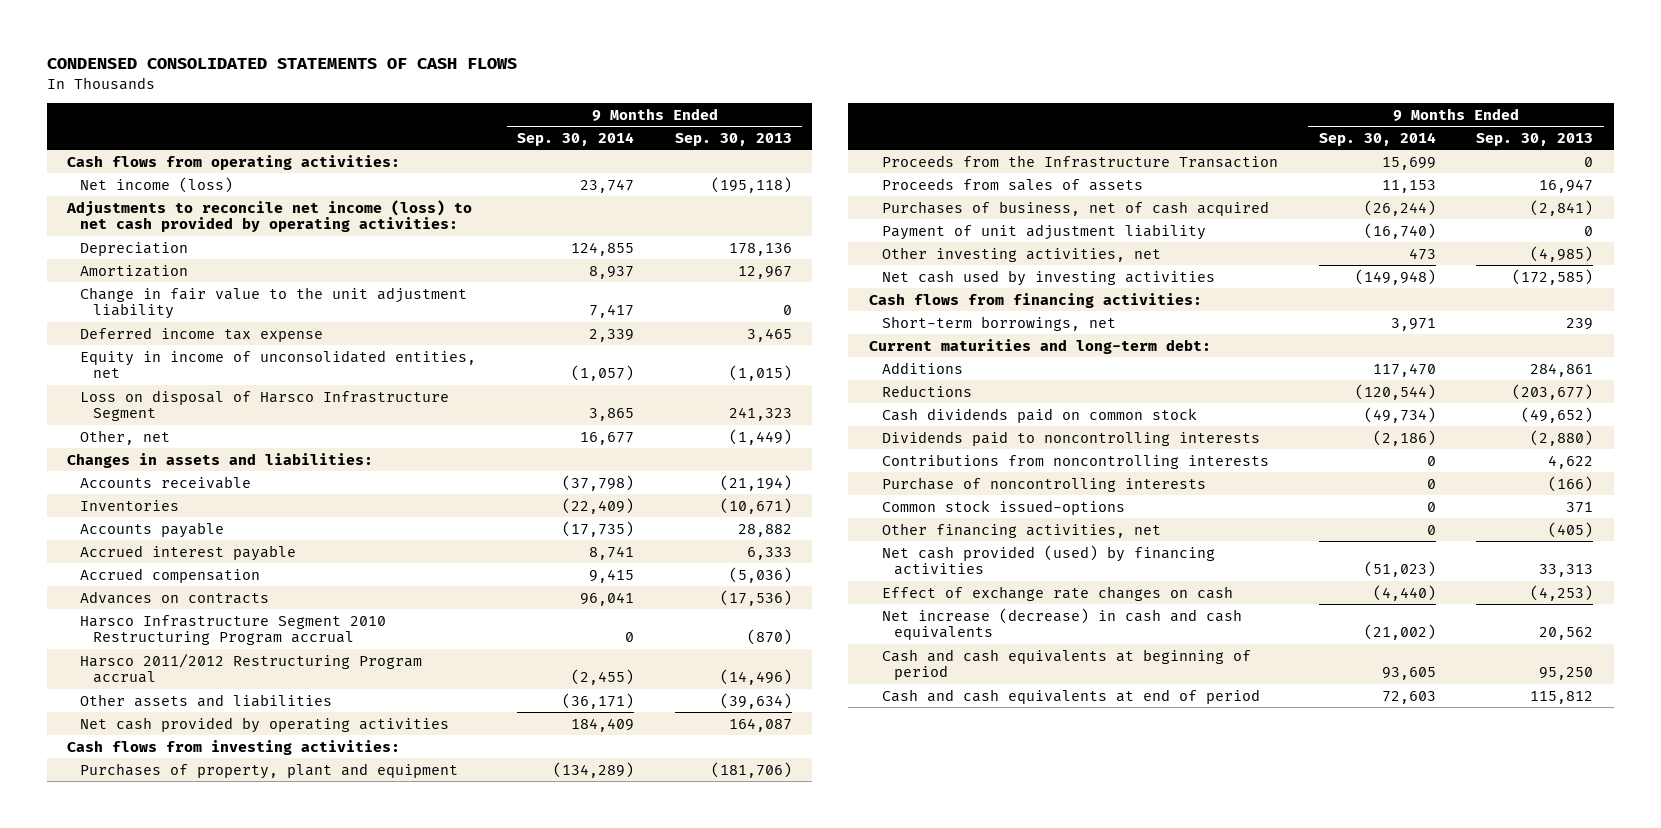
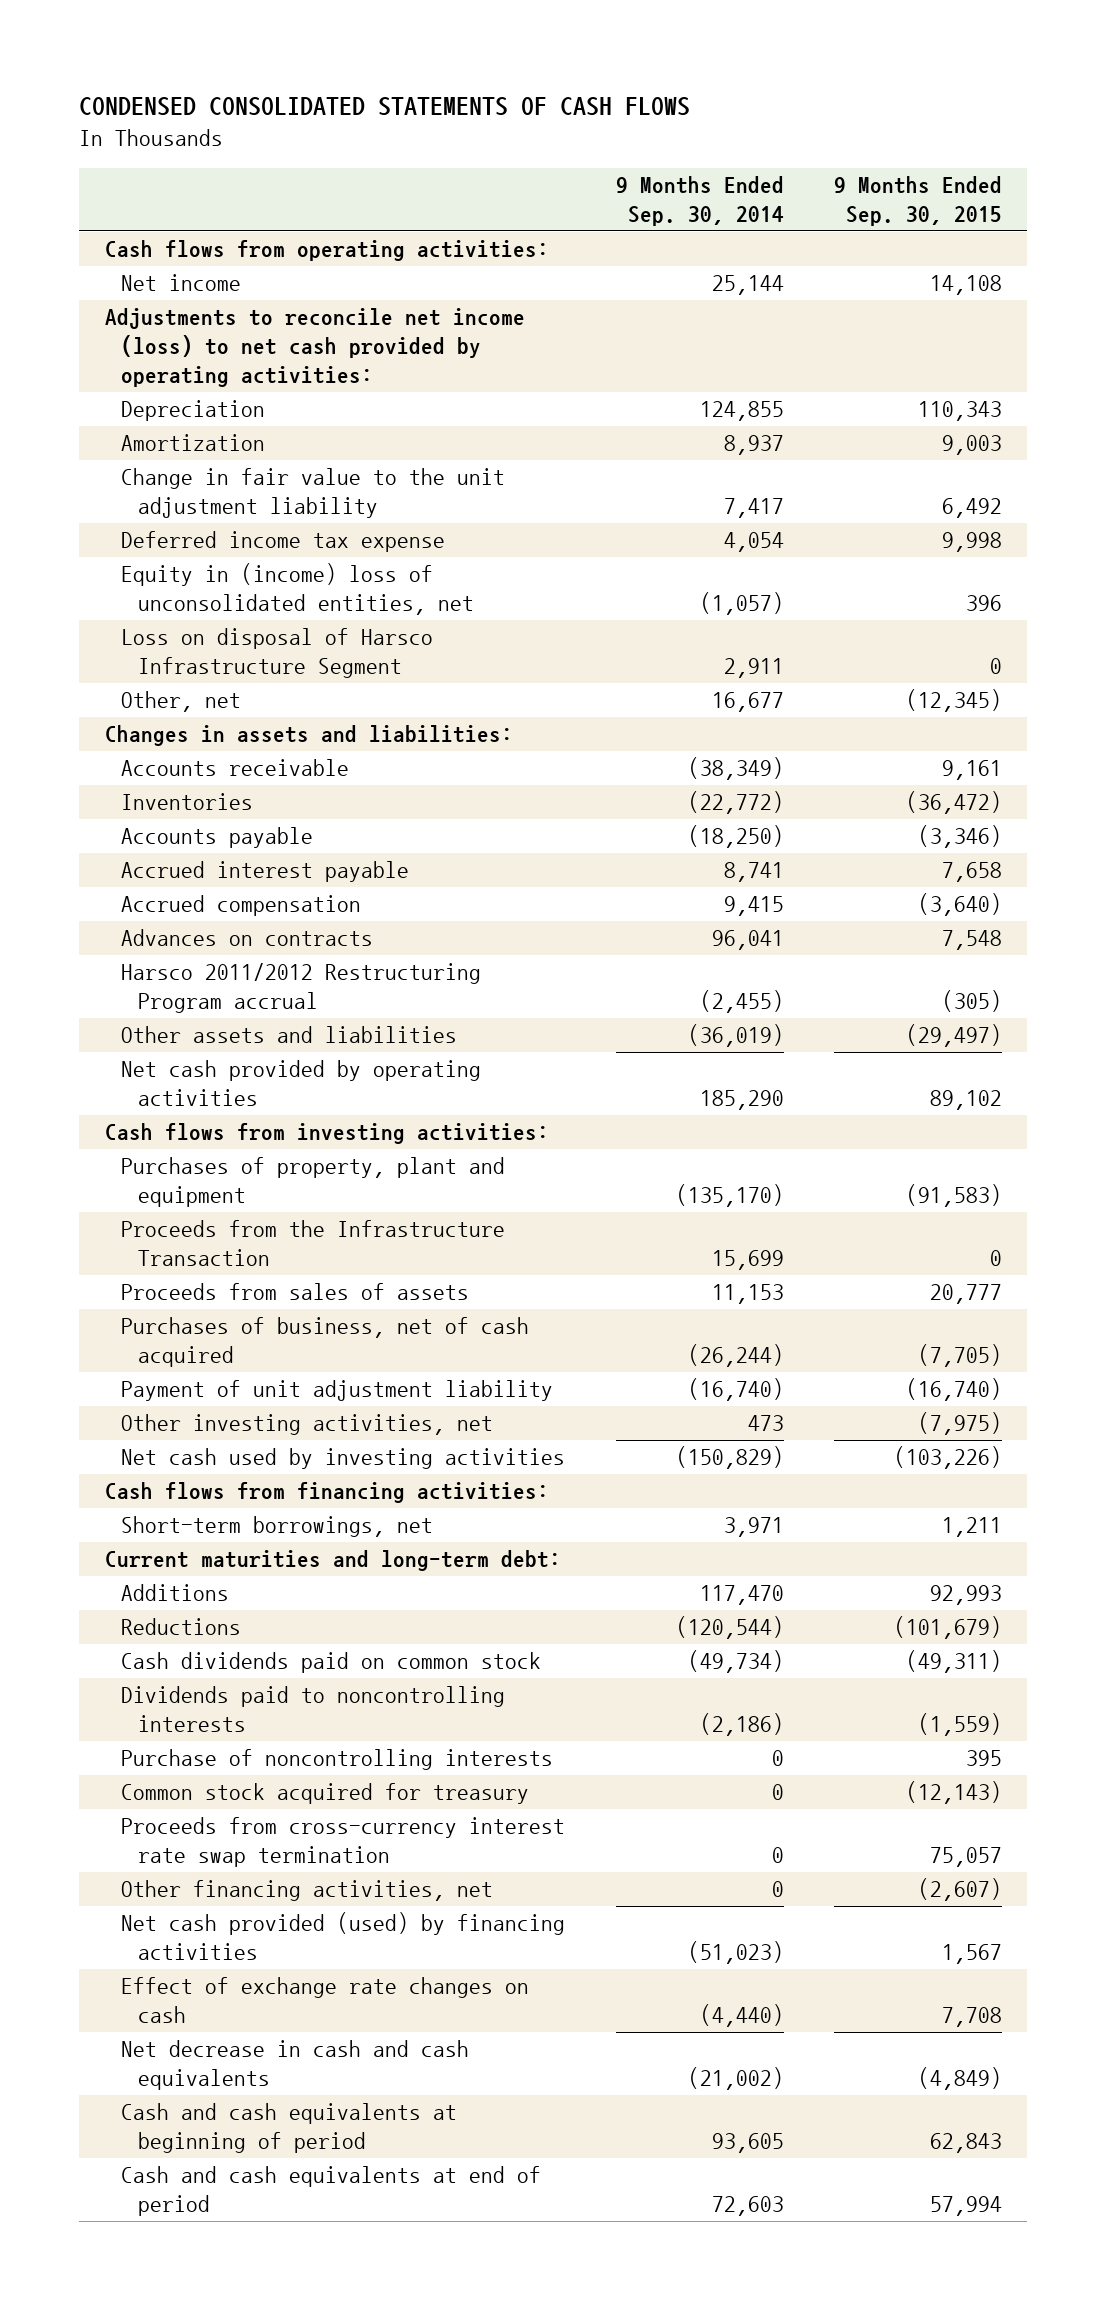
- | 9 Months Ended Sep. 30, 2014 | 9 Months Ended Sep. 30, 2013
+ | 9 Months Ended Sep. 30, 2014 | 9 Months Ended Sep. 30, 2015
- Net income (loss) | 23,747 | (195,118)
+ Net income | 25,144 | 14,108
- Deferred income tax expense | 2,339 | 3,465
- Equity in income of unconsolidated entities, net | (1,057) | (1,015)
- Loss on disposal of Harsco Infrastructure Segment | 3,865 | 241,323
+ Deferred income tax expense | 4,054 | 9,998
+ Equity in (income) loss of unconsolidated entities, net | (1,057) | 396
+ Loss on disposal of Harsco Infrastructure Segment | 2,911 | 0
- Accounts receivable | (37,798) | (21,194)
- Inventories | (22,409) | (10,671)
- Accounts payable | (17,735) | 28,882
+ Accounts receivable | (38,349) | 9,161
+ Inventories | (22,772) | (36,472)
+ Accounts payable | (18,250) | (3,346)
- Harsco Infrastructure Segment 2010 Restructuring Program accrual | 0 | (870)
- Other assets and liabilities | (36,171) | (39,634)
- Net cash provided by operating activities | 184,409 | 164,087
+ Other assets and liabilities | (36,019) | (29,497)
+ Net cash provided by operating activities | 185,290 | 89,102
- Purchases of property, plant and equipment | (134,289) | (181,706)
+ Purchases of property, plant and equipment | (135,170) | (91,583)
- Net cash used by investing activities | (149,948) | (172,585)
+ Net cash used by investing activities | (150,829) | (103,226)
- Contributions from noncontrolling interests | 0 | 4,622
- Common stock issued-options | 0 | 371
+ Common stock acquired for treasury | 0 | (12,143)
+ Proceeds from cross-currency interest rate swap termination | 0 | 75,057
- Net increase (decrease) in cash and cash equivalents | (21,002) | 20,562
+ Net decrease in cash and cash equivalents | (21,002) | (4,849)

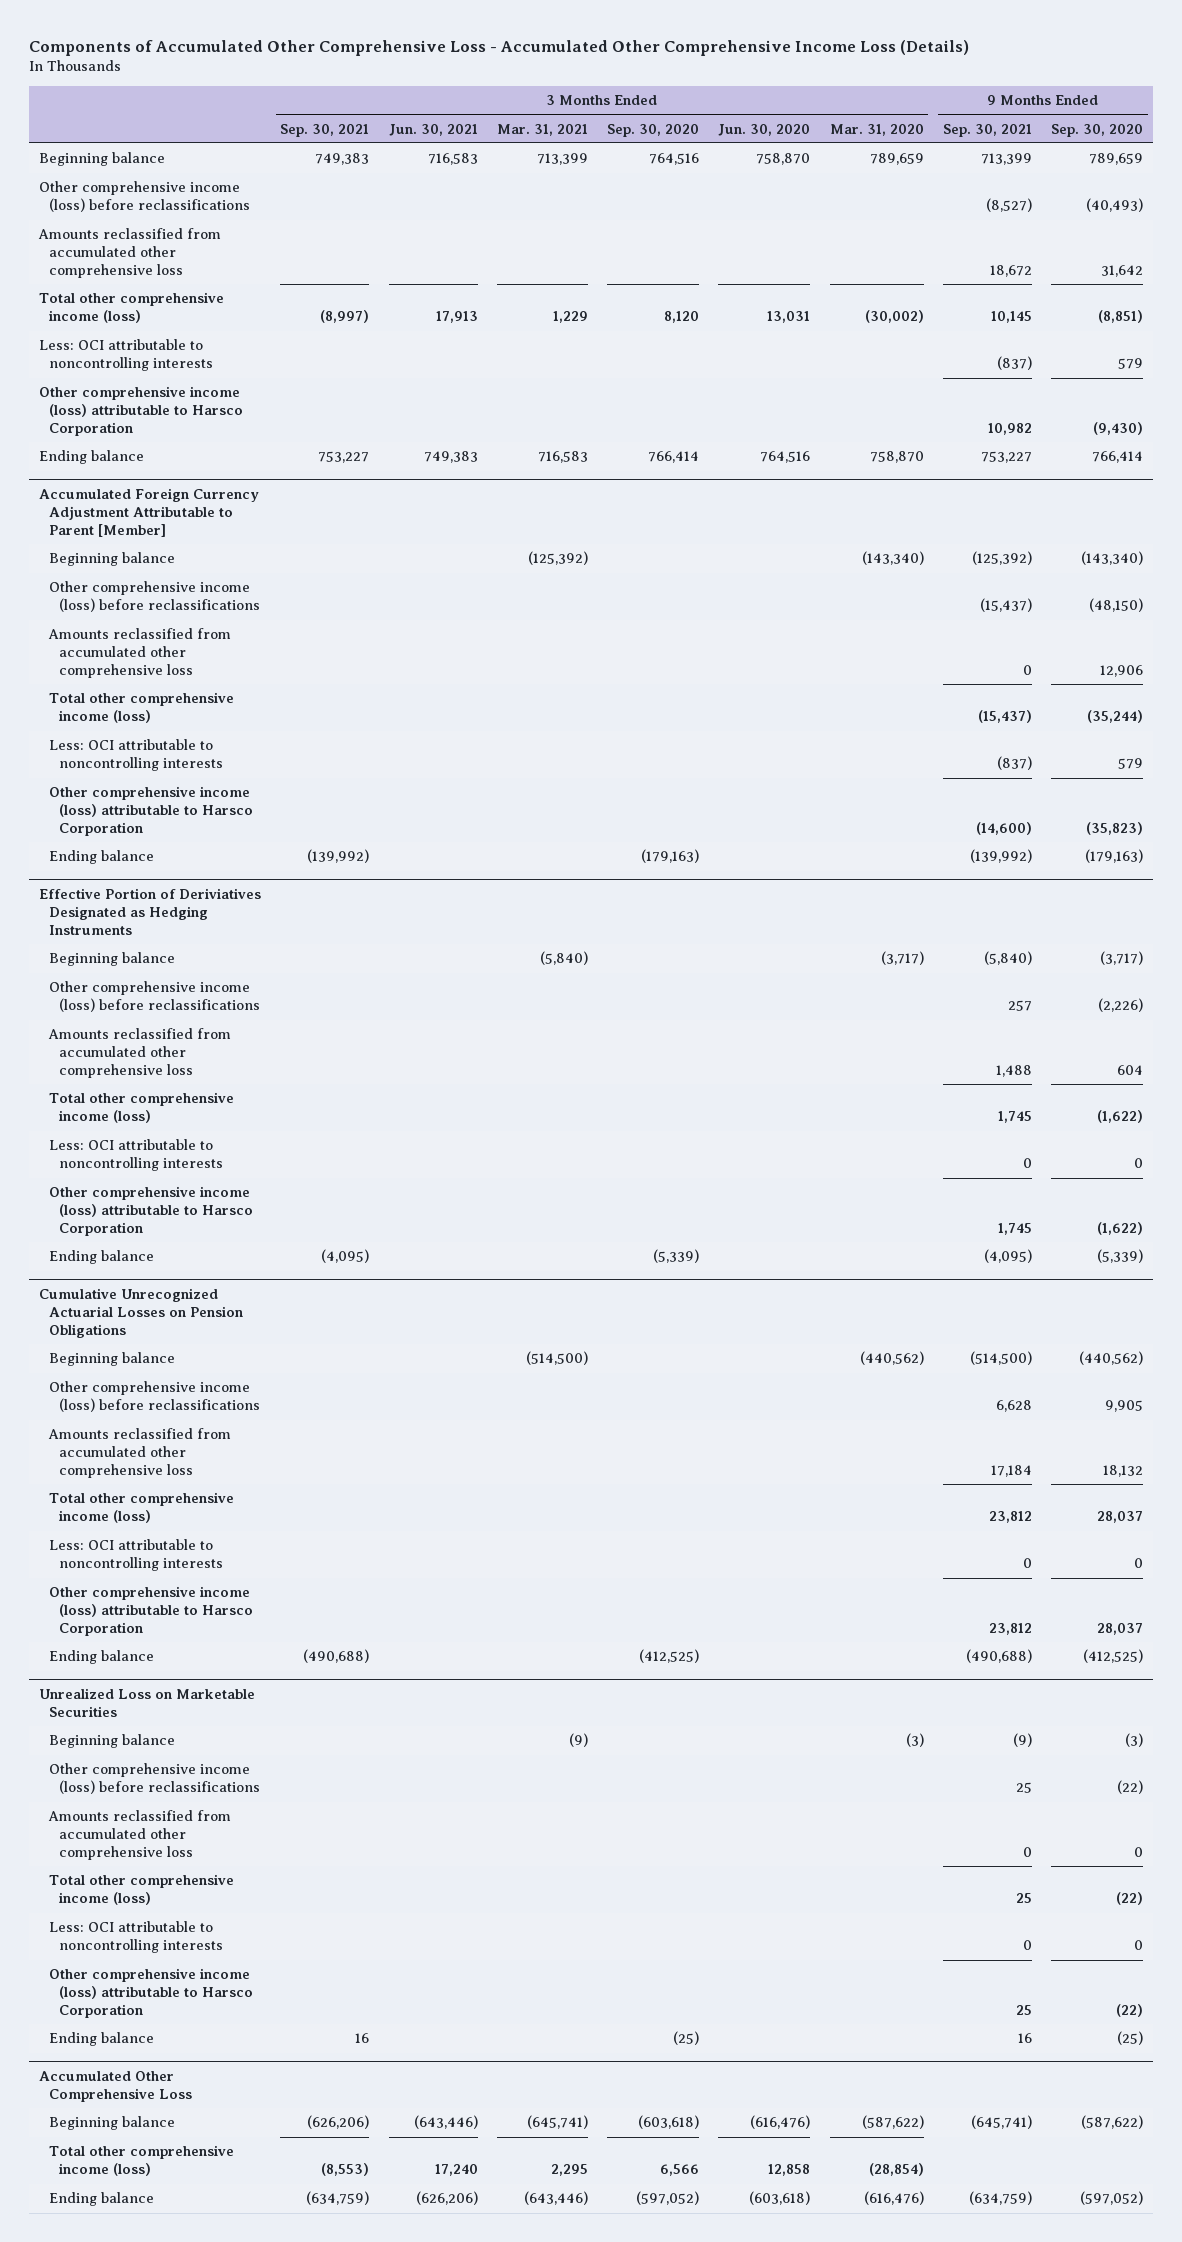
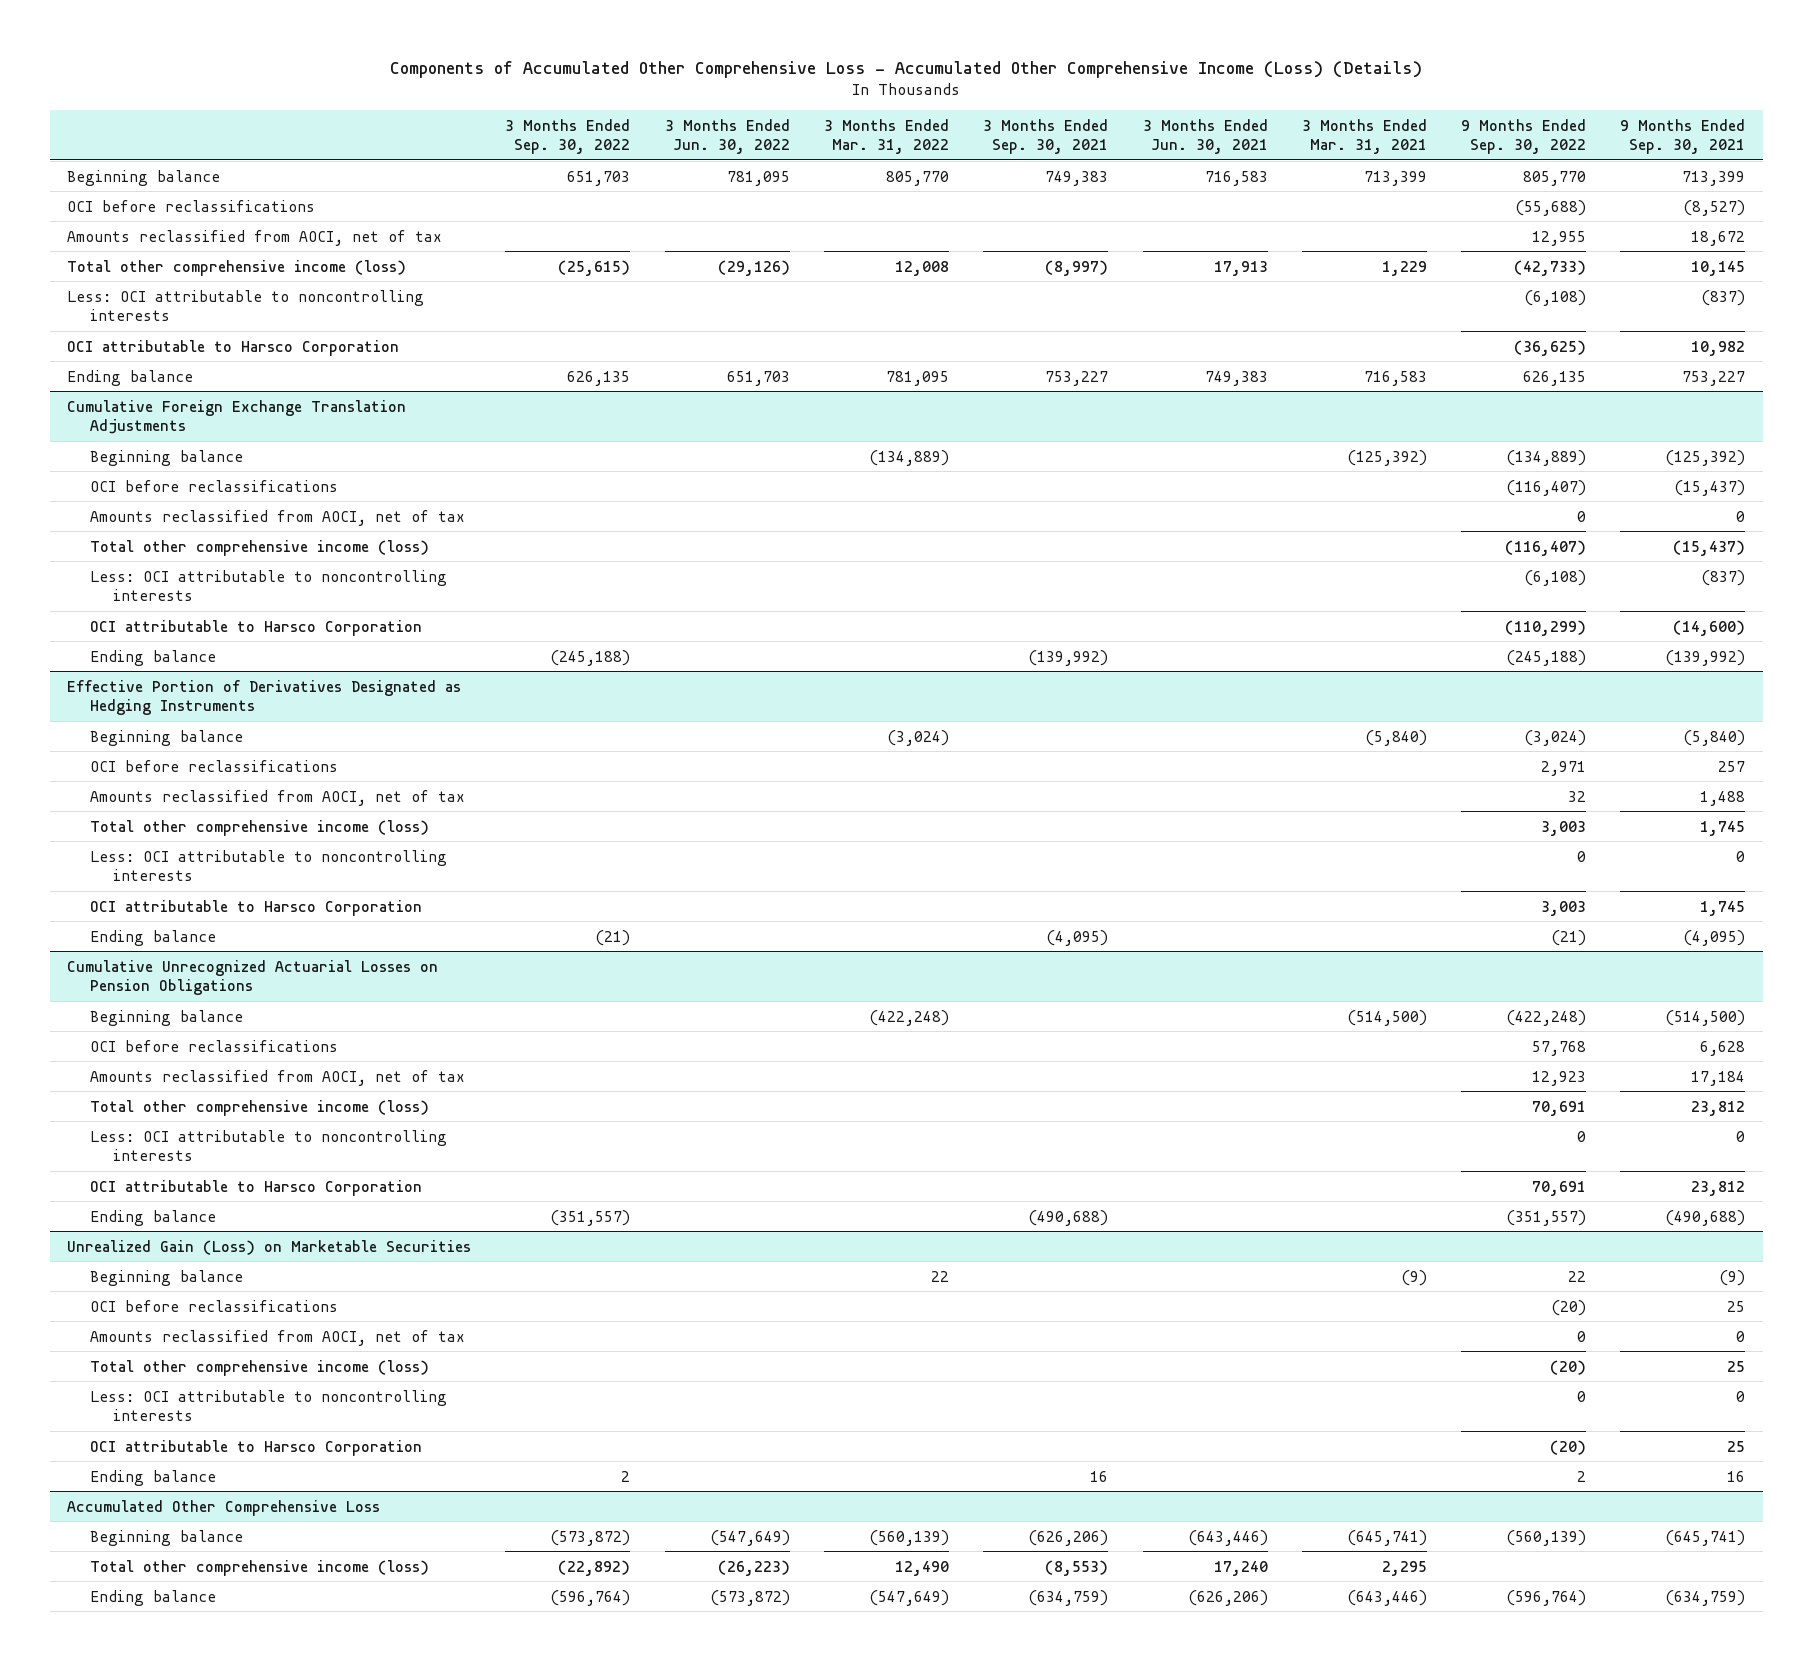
- Components of Accumulated Other Comprehensive Loss - Accumulated Other Comprehensive Income Loss (Details)
+ Components of Accumulated Other Comprehensive Loss - Accumulated Other Comprehensive Income (Loss) (Details)
- | 3 Months Ended Sep. 30, 2021 | 3 Months Ended Jun. 30, 2021 | 3 Months Ended Mar. 31, 2021 | 3 Months Ended Sep. 30, 2020 | 3 Months Ended Jun. 30, 2020 | 3 Months Ended Mar. 31, 2020 | 9 Months Ended Sep. 30, 2021 | 9 Months Ended Sep. 30, 2020
+ | 3 Months Ended Sep. 30, 2022 | 3 Months Ended Jun. 30, 2022 | 3 Months Ended Mar. 31, 2022 | 3 Months Ended Sep. 30, 2021 | 3 Months Ended Jun. 30, 2021 | 3 Months Ended Mar. 31, 2021 | 9 Months Ended Sep. 30, 2022 | 9 Months Ended Sep. 30, 2021
- Other comprehensive income (loss) before reclassifications | | | | | | | (8,527) | (40,493)
- Amounts reclassified from accumulated other comprehensive loss | | | | | | | 18,672 | 31,642
+ OCI before reclassifications | | | | | | | (55,688) | (8,527)
+ Amounts reclassified from AOCI, net of tax | | | | | | | 12,955 | 18,672
- Other comprehensive income (loss) attributable to Harsco Corporation | | | | | | | 10,982 | (9,430)
+ OCI attributable to Harsco Corporation | | | | | | | (36,625) | 10,982
- Accumulated Foreign Currency Adjustment Attributable to Parent [Member]
+ Cumulative Foreign Exchange Translation Adjustments
- Other comprehensive income (loss) before reclassifications | | | | | | | (15,437) | (48,150)
- Amounts reclassified from accumulated other comprehensive loss | | | | | | | 0 | 12,906
+ OCI before reclassifications | | | | | | | (116,407) | (15,437)
+ Amounts reclassified from AOCI, net of tax | | | | | | | 0 | 0
- Other comprehensive income (loss) attributable to Harsco Corporation | | | | | | | (14,600) | (35,823)
+ OCI attributable to Harsco Corporation | | | | | | | (110,299) | (14,600)
- Effective Portion of Deriviatives Designated as Hedging Instruments
+ Effective Portion of Derivatives Designated as Hedging Instruments
- Other comprehensive income (loss) before reclassifications | | | | | | | 257 | (2,226)
- Amounts reclassified from accumulated other comprehensive loss | | | | | | | 1,488 | 604
+ OCI before reclassifications | | | | | | | 2,971 | 257
+ Amounts reclassified from AOCI, net of tax | | | | | | | 32 | 1,488
- Other comprehensive income (loss) attributable to Harsco Corporation | | | | | | | 1,745 | (1,622)
+ OCI attributable to Harsco Corporation | | | | | | | 3,003 | 1,745
@ Cumulative Unrecognized Actuarial Losses on Pension Obligations
- Other comprehensive income (loss) before reclassifications | | | | | | | 6,628 | 9,905
- Amounts reclassified from accumulated other comprehensive loss | | | | | | | 17,184 | 18,132
+ OCI before reclassifications | | | | | | | 57,768 | 6,628
+ Amounts reclassified from AOCI, net of tax | | | | | | | 12,923 | 17,184
- Other comprehensive income (loss) attributable to Harsco Corporation | | | | | | | 23,812 | 28,037
+ OCI attributable to Harsco Corporation | | | | | | | 70,691 | 23,812
- Unrealized Loss on Marketable Securities
+ Unrealized Gain (Loss) on Marketable Securities
- Other comprehensive income (loss) before reclassifications | | | | | | | 25 | (22)
- Amounts reclassified from accumulated other comprehensive loss | | | | | | | 0 | 0
+ OCI before reclassifications | | | | | | | (20) | 25
+ Amounts reclassified from AOCI, net of tax | | | | | | | 0 | 0
- Other comprehensive income (loss) attributable to Harsco Corporation | | | | | | | 25 | (22)
+ OCI attributable to Harsco Corporation | | | | | | | (20) | 25

